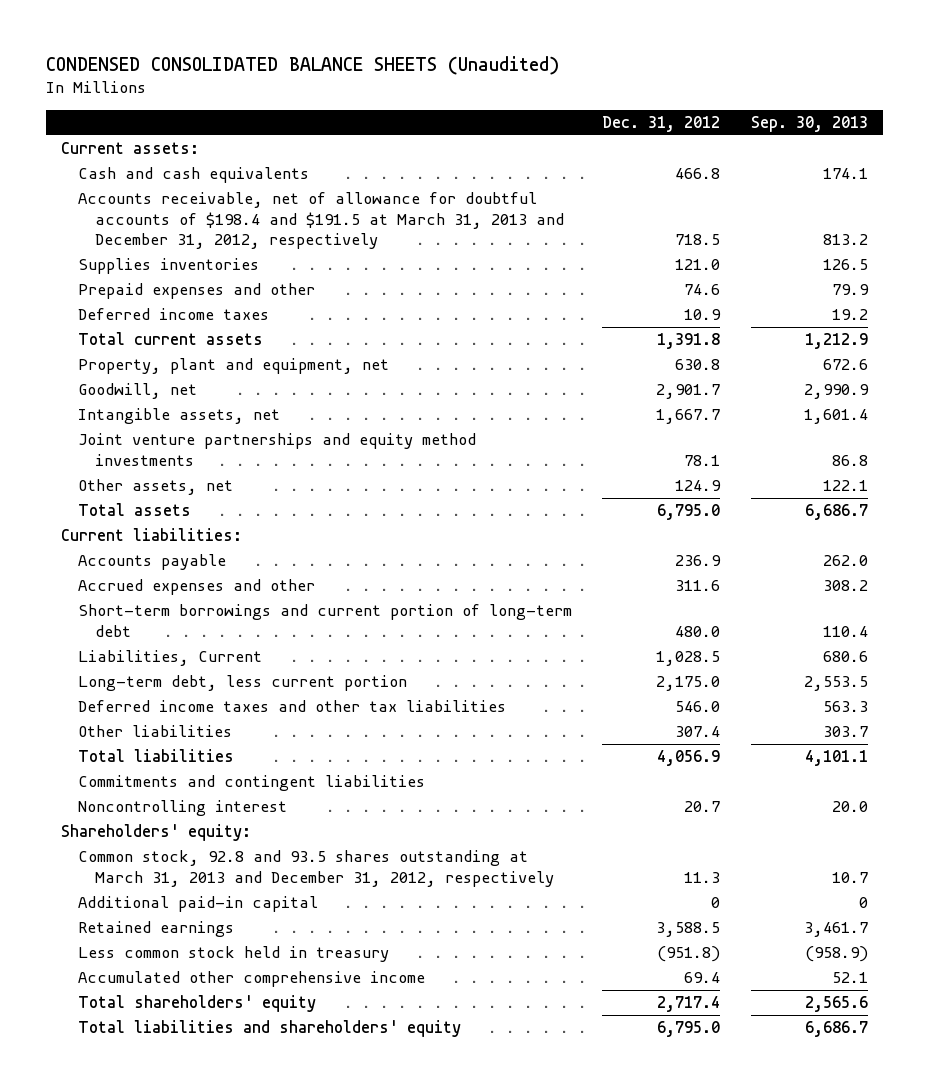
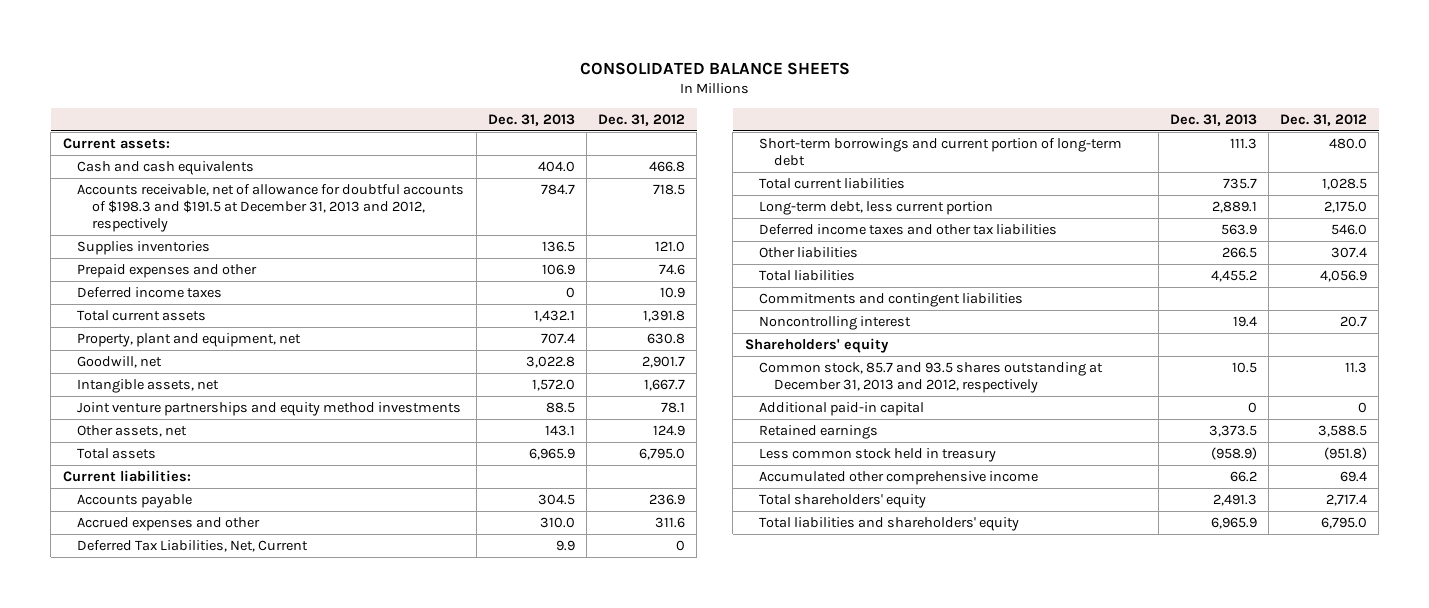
- CONDENSED CONSOLIDATED BALANCE SHEETS (Unaudited)
+ CONSOLIDATED BALANCE SHEETS
- | Dec. 31, 2012 | Sep. 30, 2013
+ | Dec. 31, 2013 | Dec. 31, 2012
- Accounts receivable, net of allowance for doubtful accounts of $198.4 and $191.5 at March 31, 2013 and December 31, 2012, respectively | 718.5 | 813.2
+ Accounts receivable, net of allowance for doubtful accounts of $198.3 and $191.5 at December 31, 2013 and 2012, respectively | 784.7 | 718.5
+ Deferred Tax Liabilities, Net, Current | 9.9 | 0
- Liabilities, Current | 1,028.5 | 680.6
+ Total current liabilities | 735.7 | 1,028.5
- Shareholders' equity:
- Common stock, 92.8 and 93.5 shares outstanding at March 31, 2013 and December 31, 2012, respectively | 11.3 | 10.7
+ Shareholders' equity
+ Common stock, 85.7 and 93.5 shares outstanding at December 31, 2013 and 2012, respectively | 10.5 | 11.3

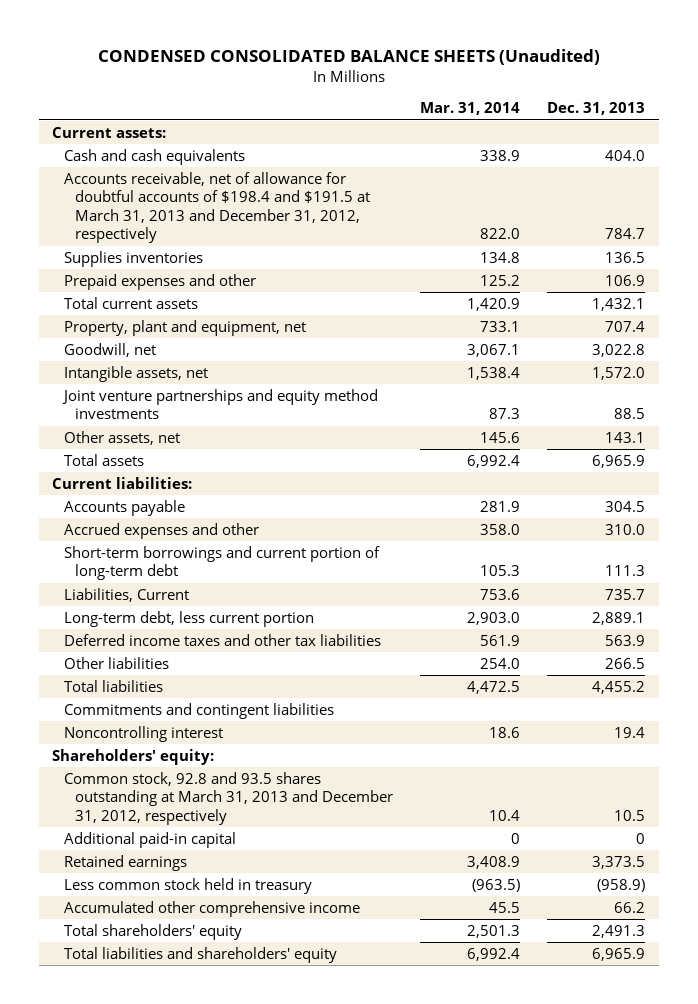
- CONSOLIDATED BALANCE SHEETS
+ CONDENSED CONSOLIDATED BALANCE SHEETS (Unaudited)
- | Dec. 31, 2013 | Dec. 31, 2012
+ | Mar. 31, 2014 | Dec. 31, 2013
- Accounts receivable, net of allowance for doubtful accounts of $198.3 and $191.5 at December 31, 2013 and 2012, respectively | 784.7 | 718.5
+ Accounts receivable, net of allowance for doubtful accounts of $198.4 and $191.5 at March 31, 2013 and December 31, 2012, respectively | 822.0 | 784.7
- Deferred income taxes | 0 | 10.9
- Deferred Tax Liabilities, Net, Current | 9.9 | 0
- Total current liabilities | 735.7 | 1,028.5
+ Liabilities, Current | 753.6 | 735.7
- Shareholders' equity
- Common stock, 85.7 and 93.5 shares outstanding at December 31, 2013 and 2012, respectively | 10.5 | 11.3
+ Shareholders' equity:
+ Common stock, 92.8 and 93.5 shares outstanding at March 31, 2013 and December 31, 2012, respectively | 10.4 | 10.5

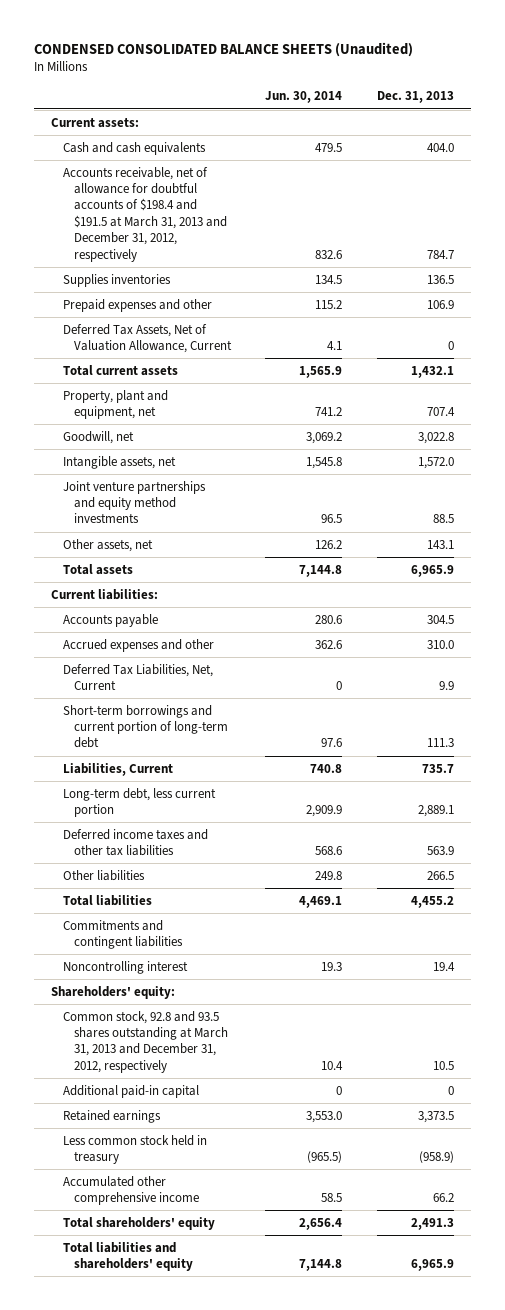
- | Mar. 31, 2014 | Dec. 31, 2013
+ | Jun. 30, 2014 | Dec. 31, 2013
+ Deferred Tax Assets, Net of Valuation Allowance, Current | 4.1 | 0
+ Deferred Tax Liabilities, Net, Current | 0 | 9.9

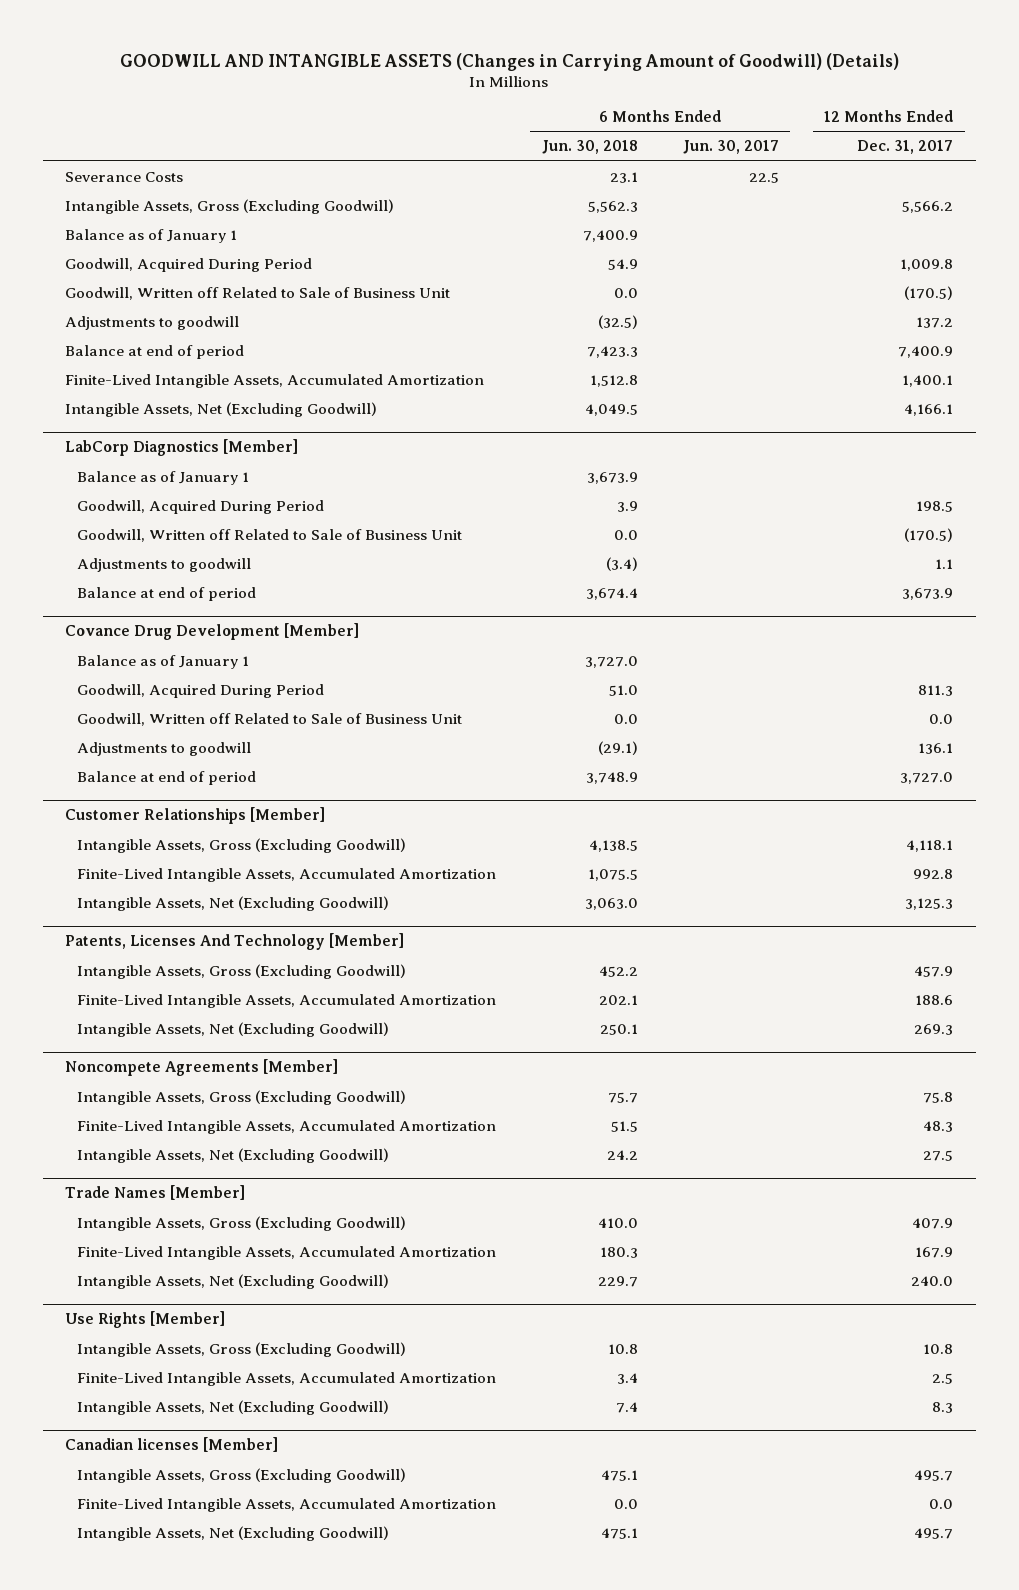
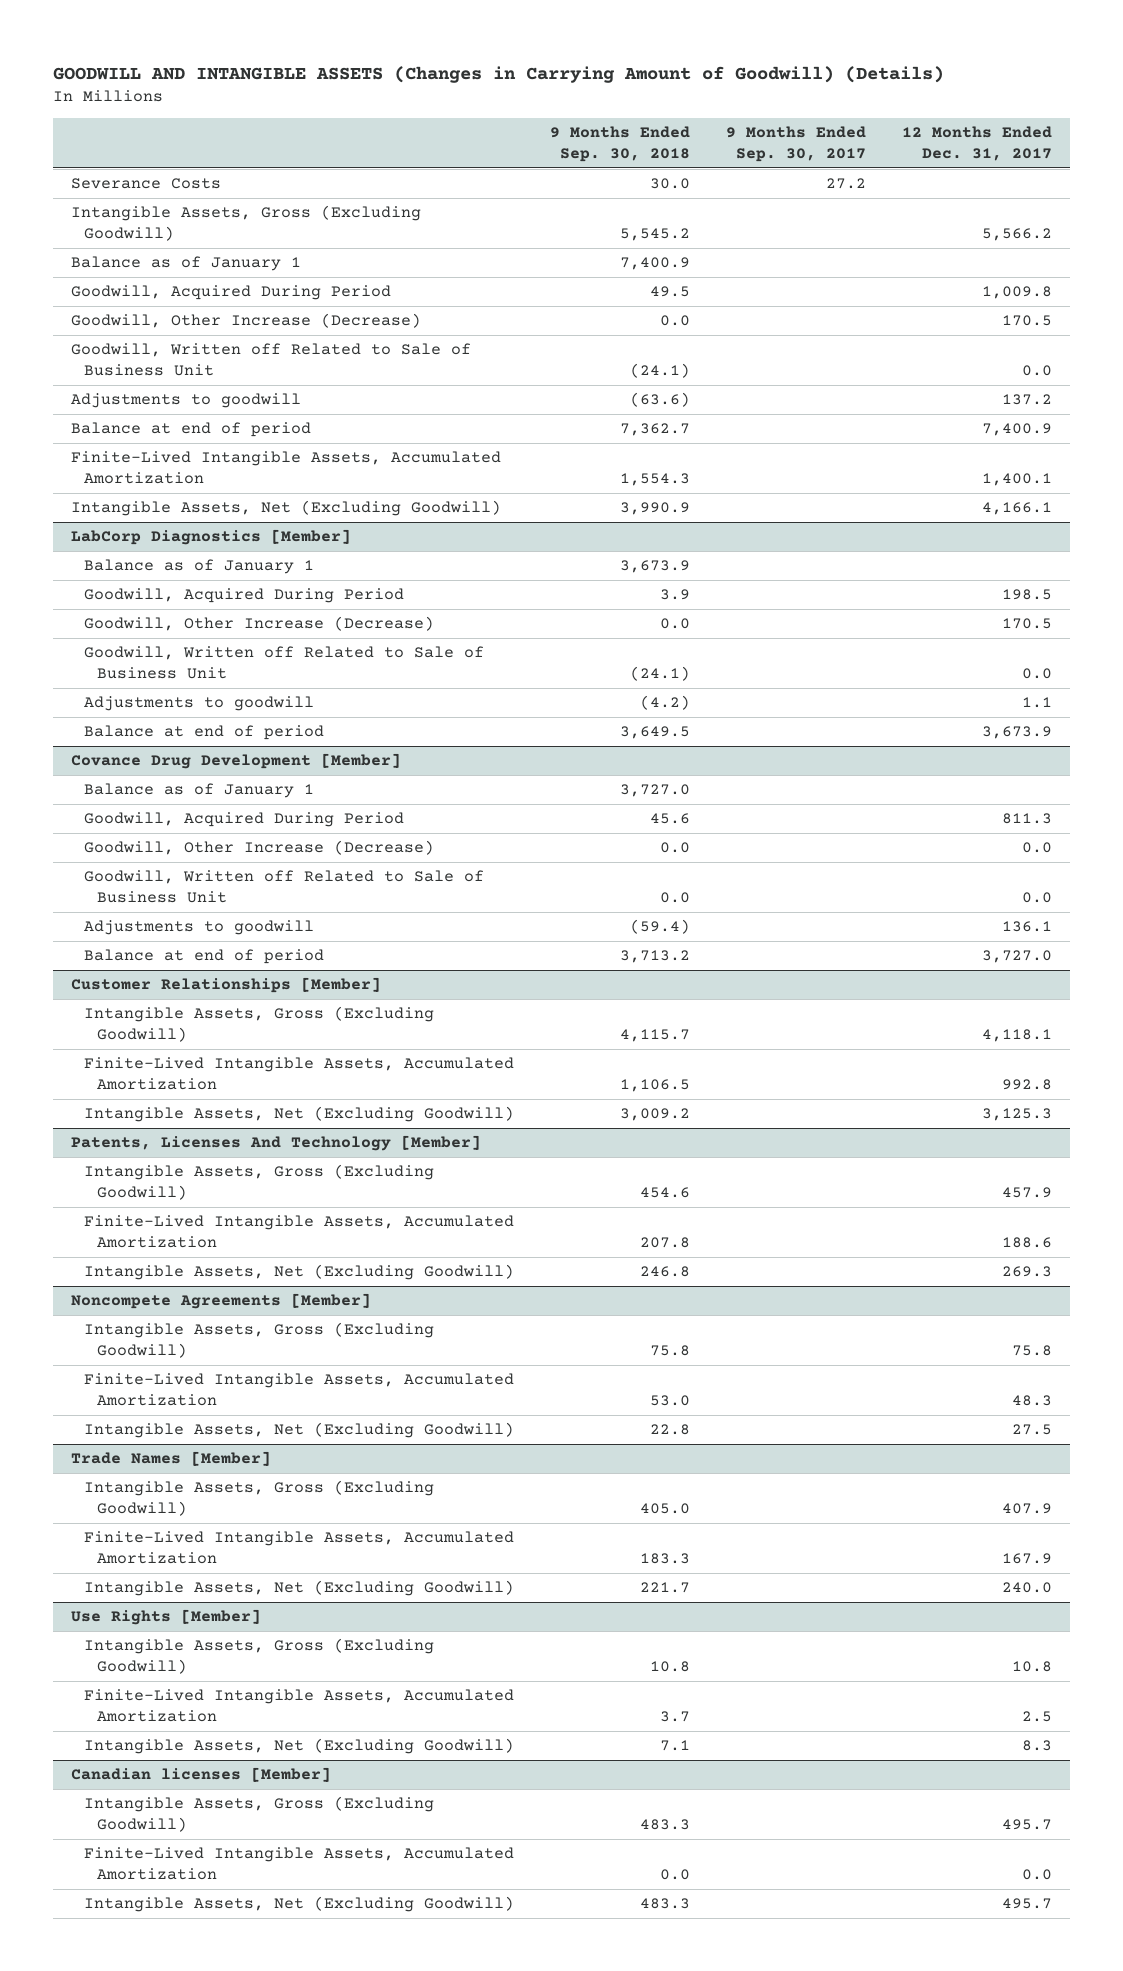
- | 6 Months Ended Jun. 30, 2018 | 6 Months Ended Jun. 30, 2017 | 12 Months Ended Dec. 31, 2017
+ | 9 Months Ended Sep. 30, 2018 | 9 Months Ended Sep. 30, 2017 | 12 Months Ended Dec. 31, 2017
- Goodwill, Written off Related to Sale of Business Unit | 0.0 | | (170.5)
+ Goodwill, Other Increase (Decrease) | 0.0 | | 170.5
+ Goodwill, Written off Related to Sale of Business Unit | (24.1) | | 0.0
@ LabCorp Diagnostics [Member]
- Goodwill, Written off Related to Sale of Business Unit | 0.0 | | (170.5)
+ Goodwill, Other Increase (Decrease) | 0.0 | | 170.5
+ Goodwill, Written off Related to Sale of Business Unit | (24.1) | | 0.0
@ Covance Drug Development [Member]
+ Goodwill, Other Increase (Decrease) | 0.0 | | 0.0

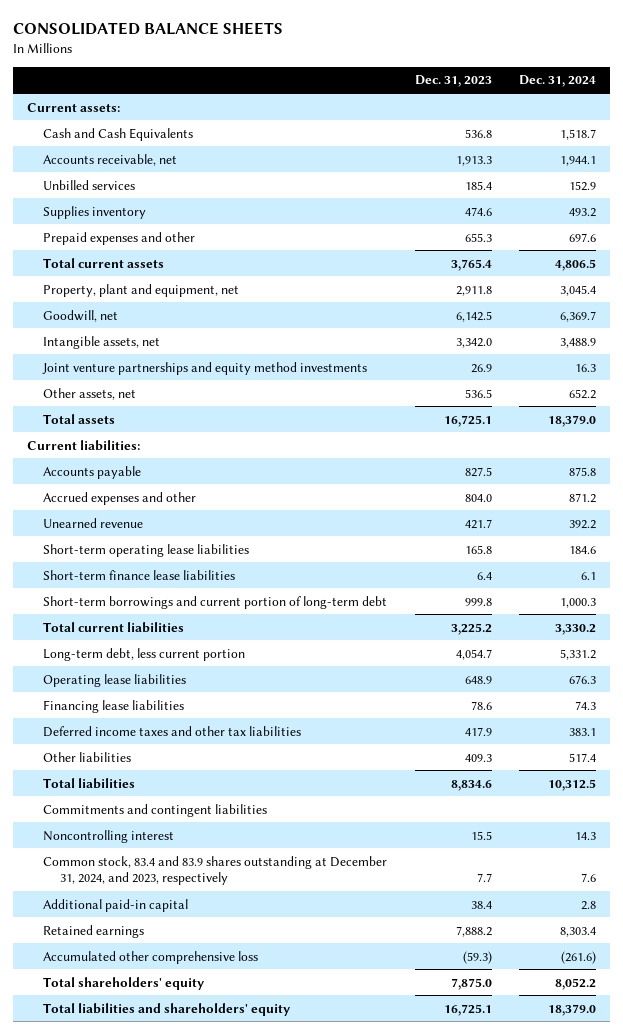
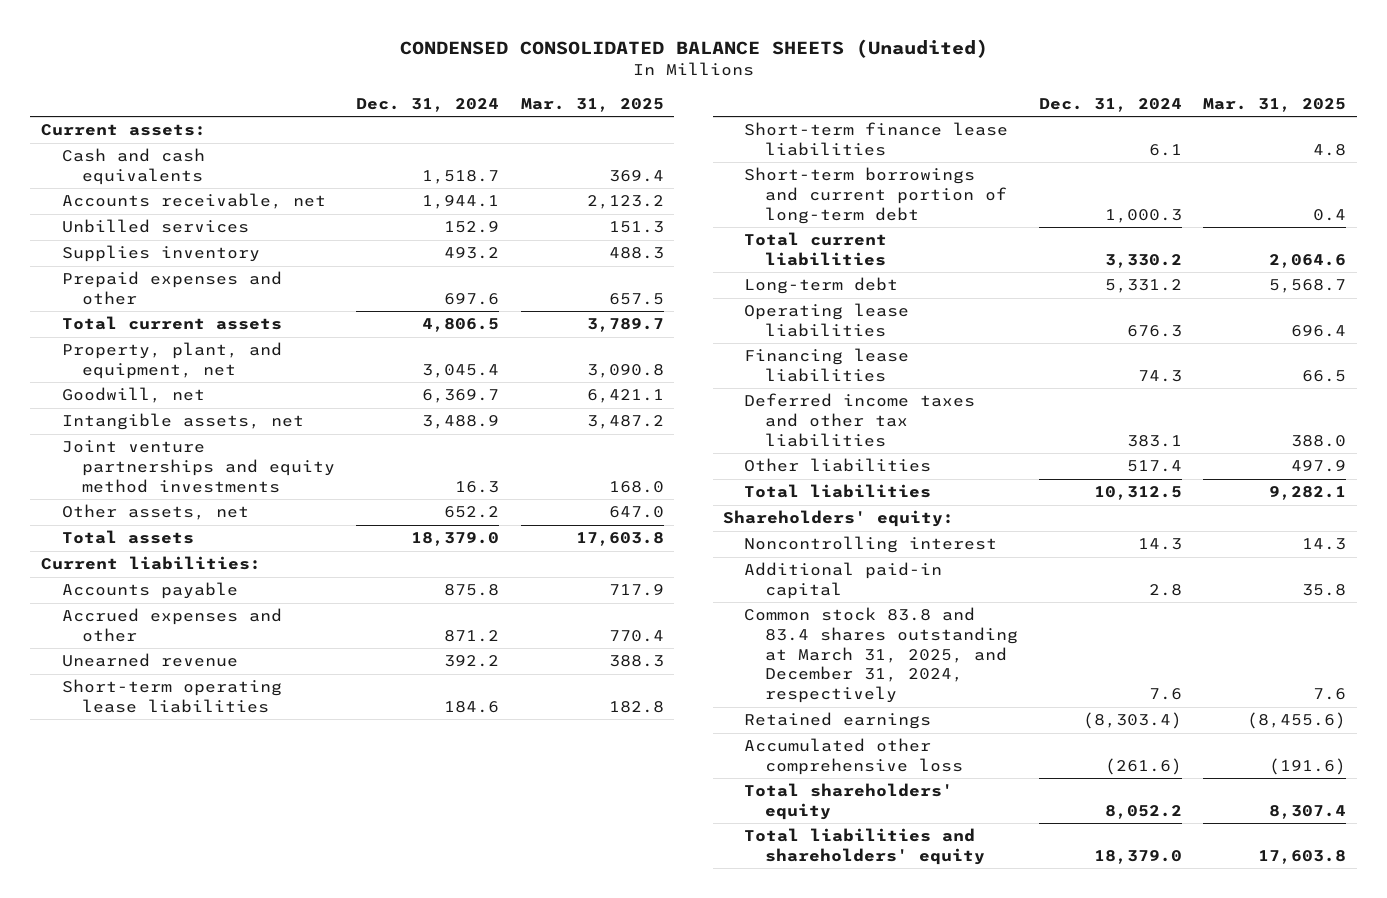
- CONSOLIDATED BALANCE SHEETS
+ CONDENSED CONSOLIDATED BALANCE SHEETS (Unaudited)
- | Dec. 31, 2023 | Dec. 31, 2024
+ | Dec. 31, 2024 | Mar. 31, 2025
- Cash and Cash Equivalents | 536.8 | 1,518.7
+ Cash and cash equivalents | 1,518.7 | 369.4
- Property, plant and equipment, net | 2,911.8 | 3,045.4
+ Property, plant, and equipment, net | 3,045.4 | 3,090.8
- Long-term debt, less current portion | 4,054.7 | 5,331.2
+ Long-term debt | 5,331.2 | 5,568.7
- Commitments and contingent liabilities
+ Shareholders' equity:
- Common stock, 83.4 and 83.9 shares outstanding at December 31, 2024, and 2023, respectively | 7.7 | 7.6
- Retained earnings | 7,888.2 | 8,303.4
+ Common stock 83.8 and 83.4 shares outstanding at March 31, 2025, and December 31, 2024, respectively | 7.6 | 7.6
+ Retained earnings | (8,303.4) | (8,455.6)

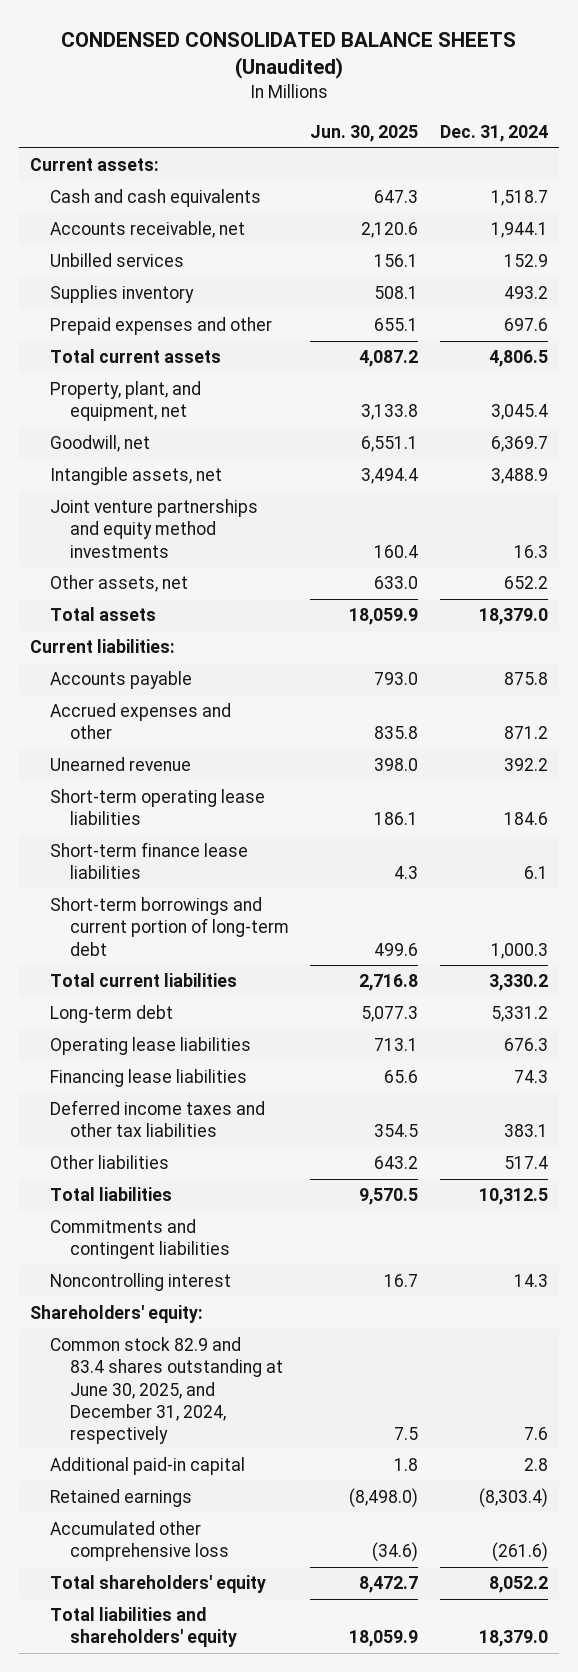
- | Dec. 31, 2024 | Mar. 31, 2025
+ | Jun. 30, 2025 | Dec. 31, 2024
+ Commitments and contingent liabilities
moved down: Shareholders' equity:
+ Common stock 82.9 and 83.4 shares outstanding at June 30, 2025, and December 31, 2024, respectively | 7.5 | 7.6
- Common stock 83.8 and 83.4 shares outstanding at March 31, 2025, and December 31, 2024, respectively | 7.6 | 7.6

